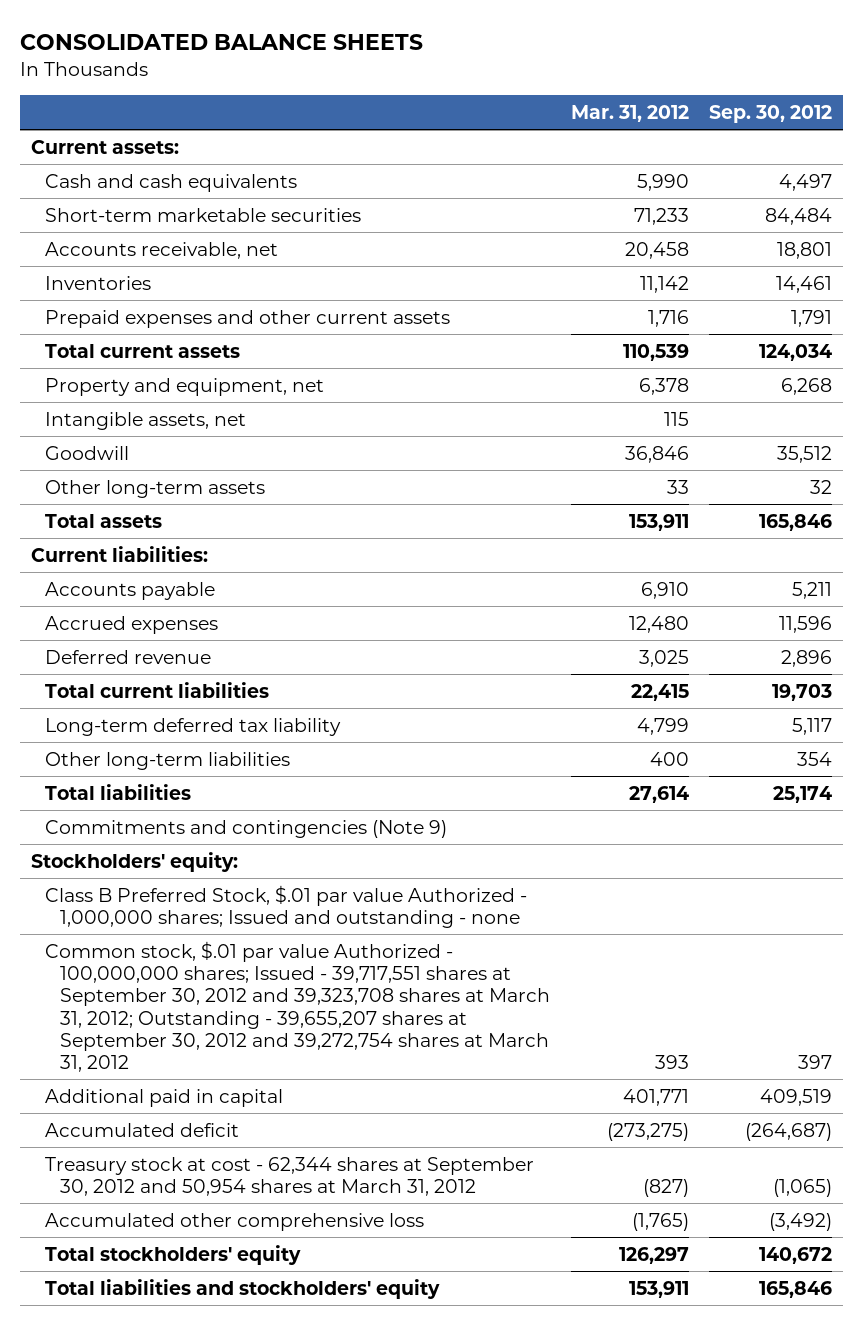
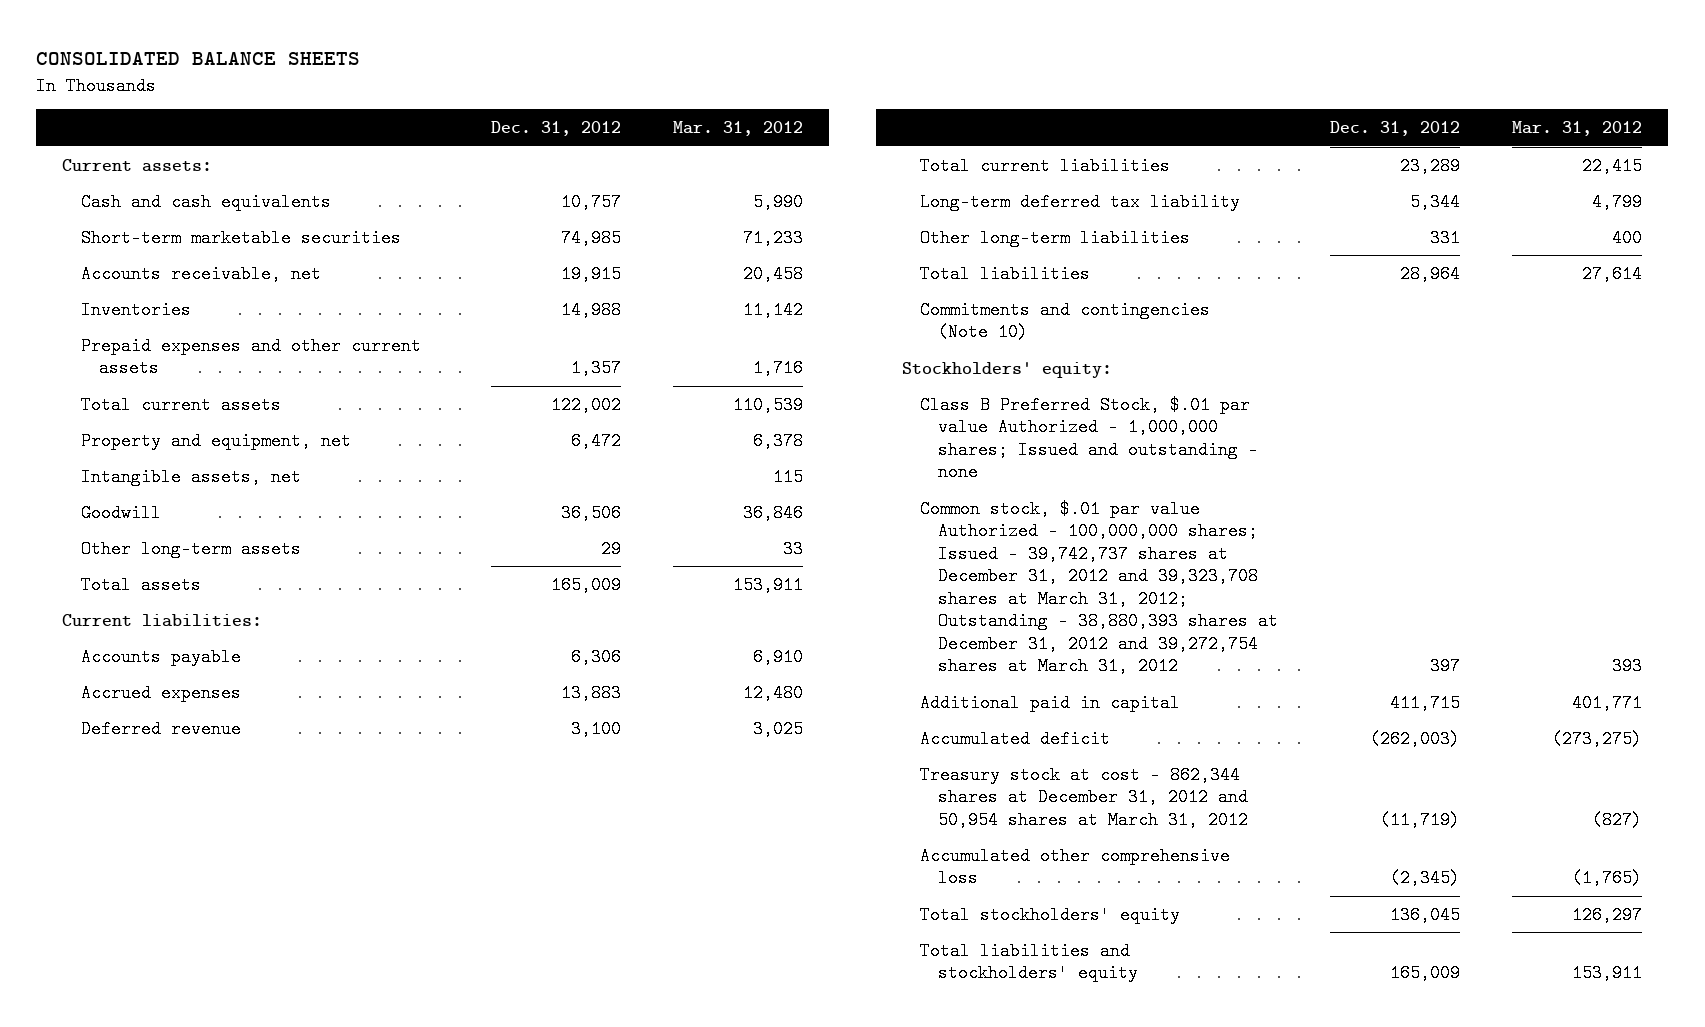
- | Mar. 31, 2012 | Sep. 30, 2012
+ | Dec. 31, 2012 | Mar. 31, 2012
- Commitments and contingencies (Note 9)
+ Commitments and contingencies (Note 10)
- Common stock, $.01 par value Authorized - 100,000,000 shares; Issued - 39,717,551 shares at September 30, 2012 and 39,323,708 shares at March 31, 2012; Outstanding - 39,655,207 shares at September 30, 2012 and 39,272,754 shares at March 31, 2012 | 393 | 397
+ Common stock, $.01 par value Authorized - 100,000,000 shares; Issued - 39,742,737 shares at December 31, 2012 and 39,323,708 shares at March 31, 2012; Outstanding - 38,880,393 shares at December 31, 2012 and 39,272,754 shares at March 31, 2012 | 397 | 393
- Treasury stock at cost - 62,344 shares at September 30, 2012 and 50,954 shares at March 31, 2012 | (827) | (1,065)
+ Treasury stock at cost - 862,344 shares at December 31, 2012 and 50,954 shares at March 31, 2012 | (11,719) | (827)

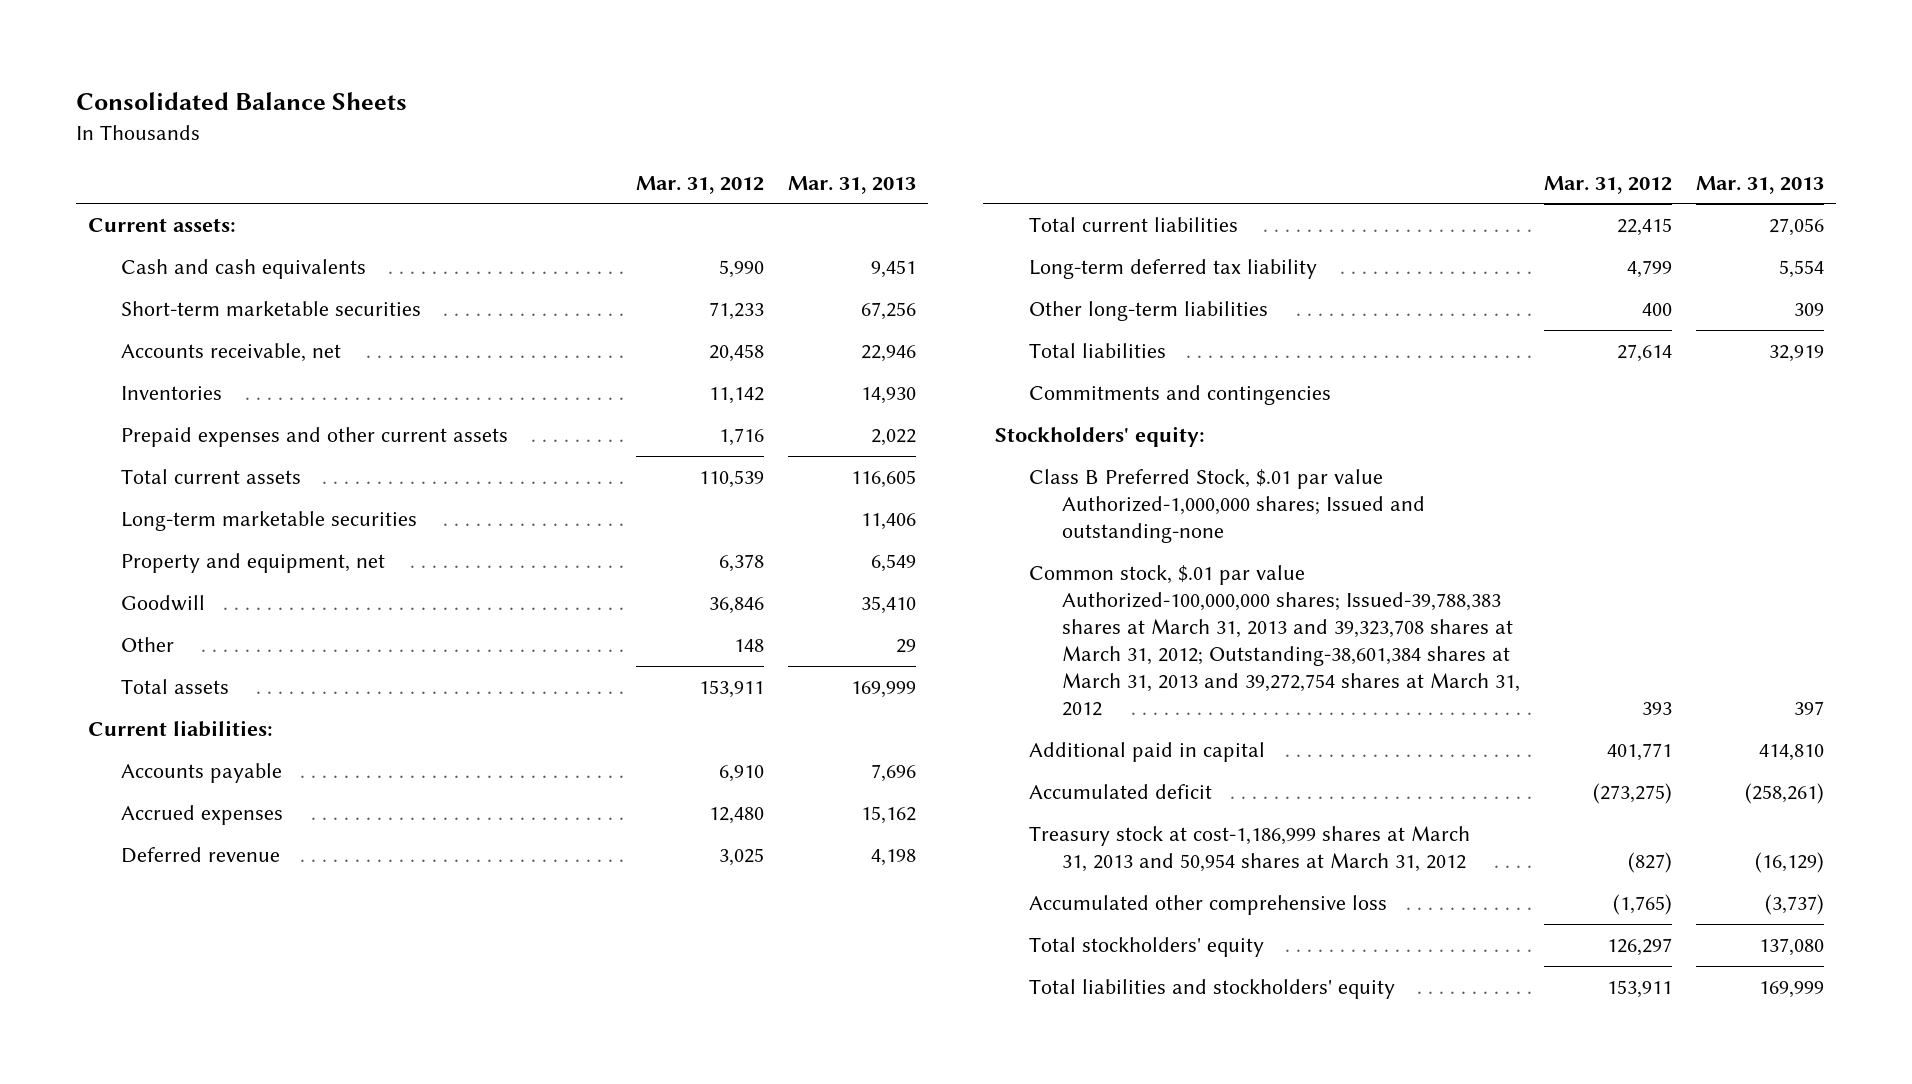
- CONSOLIDATED BALANCE SHEETS
+ Consolidated Balance Sheets
- | Dec. 31, 2012 | Mar. 31, 2012
+ | Mar. 31, 2012 | Mar. 31, 2013
+ Long-term marketable securities | | 11,406
- Intangible assets, net | | 115
- Other long-term assets | 29 | 33
+ Other | 148 | 29
- Commitments and contingencies (Note 10)
+ Commitments and contingencies
- Class B Preferred Stock, $.01 par value Authorized - 1,000,000 shares; Issued and outstanding - none
- Common stock, $.01 par value Authorized - 100,000,000 shares; Issued - 39,742,737 shares at December 31, 2012 and 39,323,708 shares at March 31, 2012; Outstanding - 38,880,393 shares at December 31, 2012 and 39,272,754 shares at March 31, 2012 | 397 | 393
+ Class B Preferred Stock, $.01 par value Authorized-1,000,000 shares; Issued and outstanding-none
+ Common stock, $.01 par value Authorized-100,000,000 shares; Issued-39,788,383 shares at March 31, 2013 and 39,323,708 shares at March 31, 2012; Outstanding-38,601,384 shares at March 31, 2013 and 39,272,754 shares at March 31, 2012 | 393 | 397
- Treasury stock at cost - 862,344 shares at December 31, 2012 and 50,954 shares at March 31, 2012 | (11,719) | (827)
+ Treasury stock at cost-1,186,999 shares at March 31, 2013 and 50,954 shares at March 31, 2012 | (827) | (16,129)

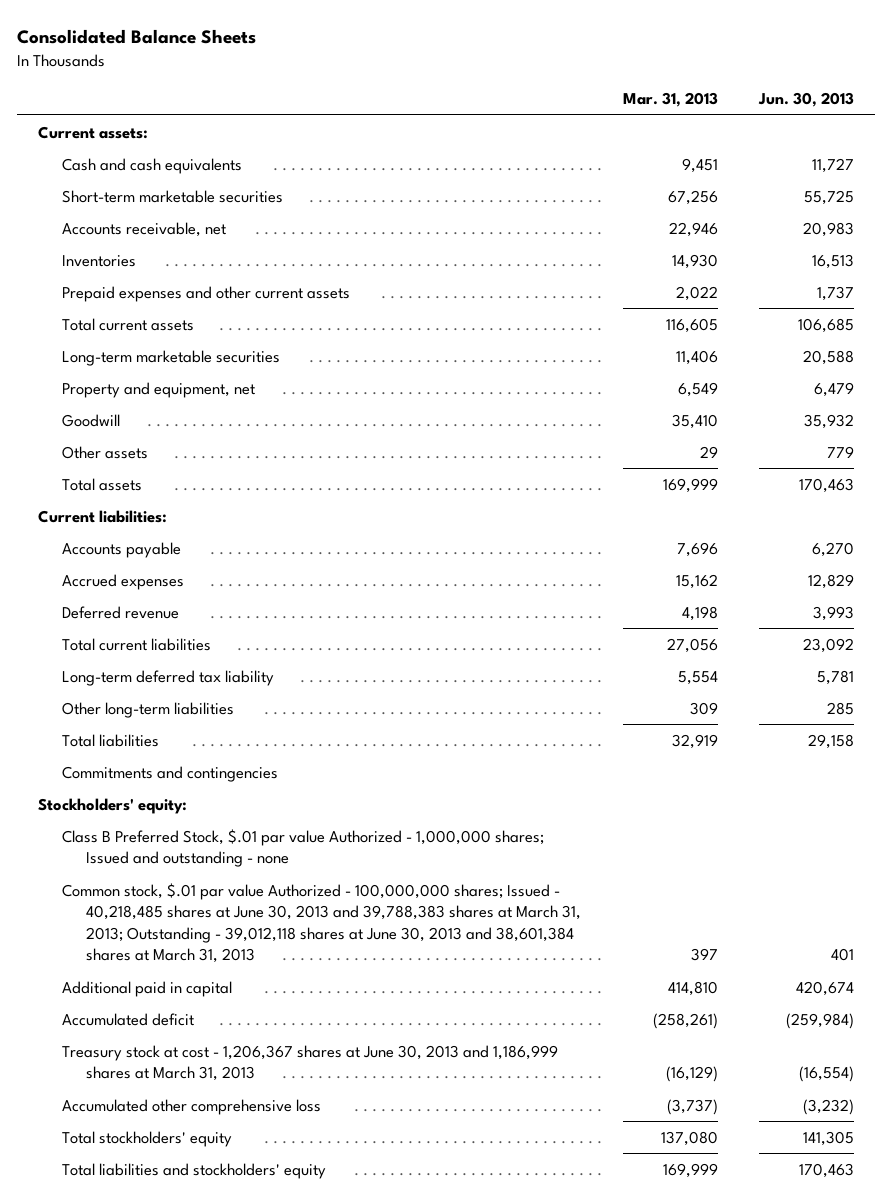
- | Mar. 31, 2012 | Mar. 31, 2013
+ | Mar. 31, 2013 | Jun. 30, 2013
- Other | 148 | 29
+ Other assets | 29 | 779
- Class B Preferred Stock, $.01 par value Authorized-1,000,000 shares; Issued and outstanding-none
- Common stock, $.01 par value Authorized-100,000,000 shares; Issued-39,788,383 shares at March 31, 2013 and 39,323,708 shares at March 31, 2012; Outstanding-38,601,384 shares at March 31, 2013 and 39,272,754 shares at March 31, 2012 | 393 | 397
+ Class B Preferred Stock, $.01 par value Authorized - 1,000,000 shares; Issued and outstanding - none
+ Common stock, $.01 par value Authorized - 100,000,000 shares; Issued - 40,218,485 shares at June 30, 2013 and 39,788,383 shares at March 31, 2013; Outstanding - 39,012,118 shares at June 30, 2013 and 38,601,384 shares at March 31, 2013 | 397 | 401
- Treasury stock at cost-1,186,999 shares at March 31, 2013 and 50,954 shares at March 31, 2012 | (827) | (16,129)
+ Treasury stock at cost - 1,206,367 shares at June 30, 2013 and 1,186,999 shares at March 31, 2013 | (16,129) | (16,554)

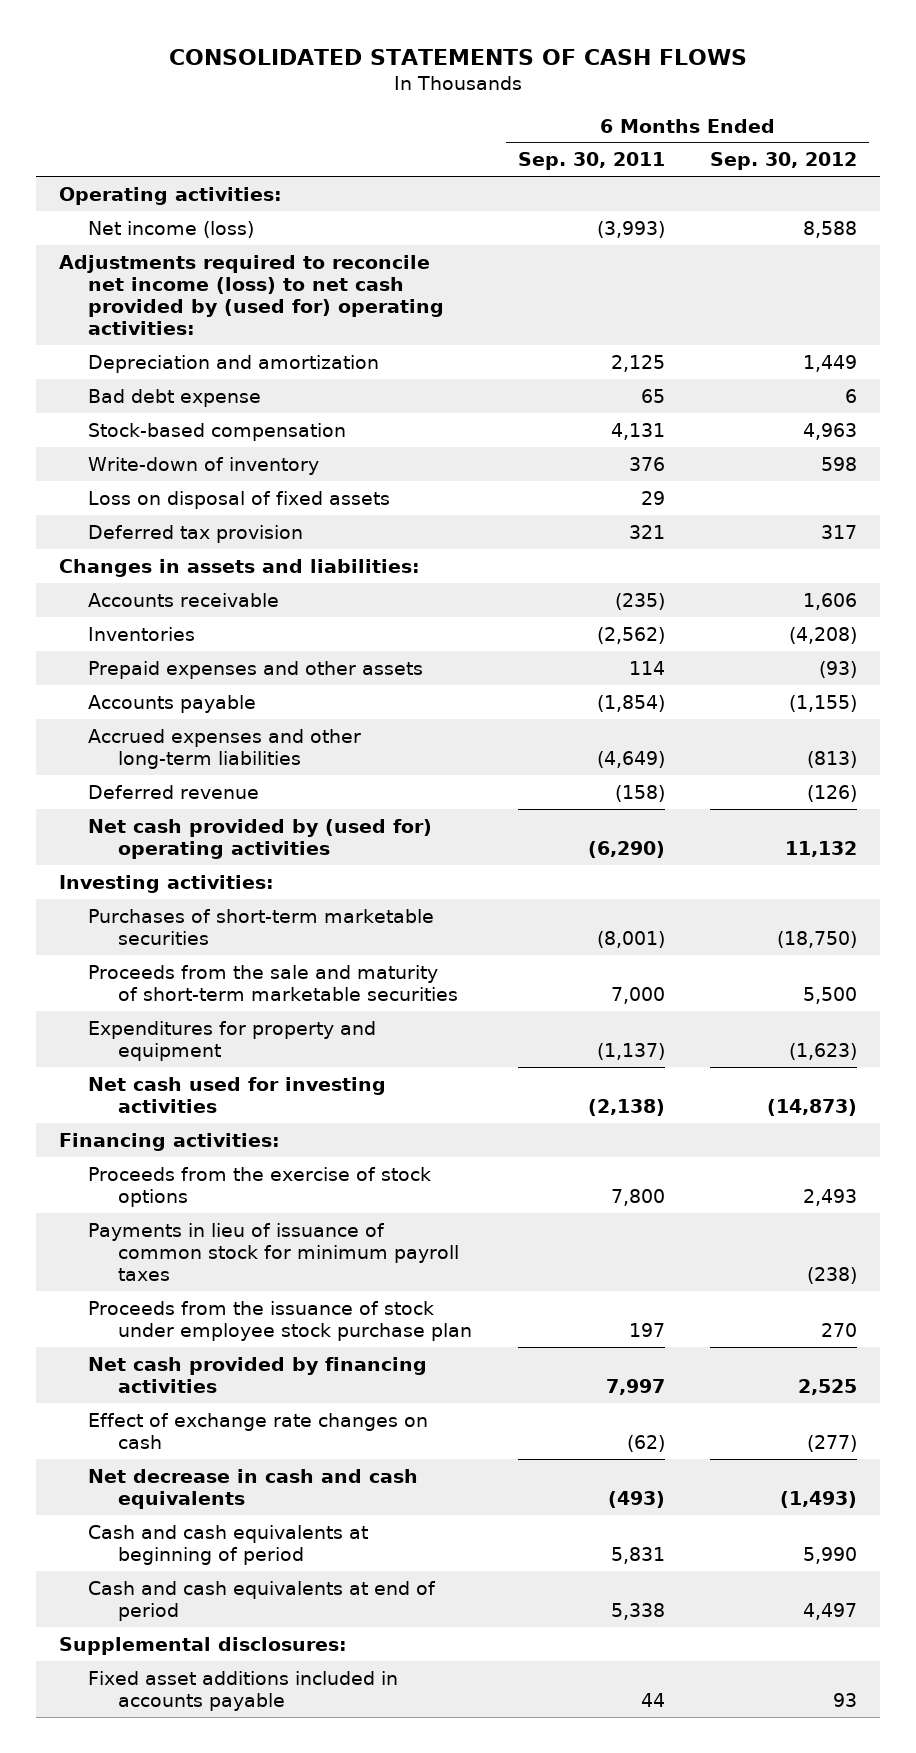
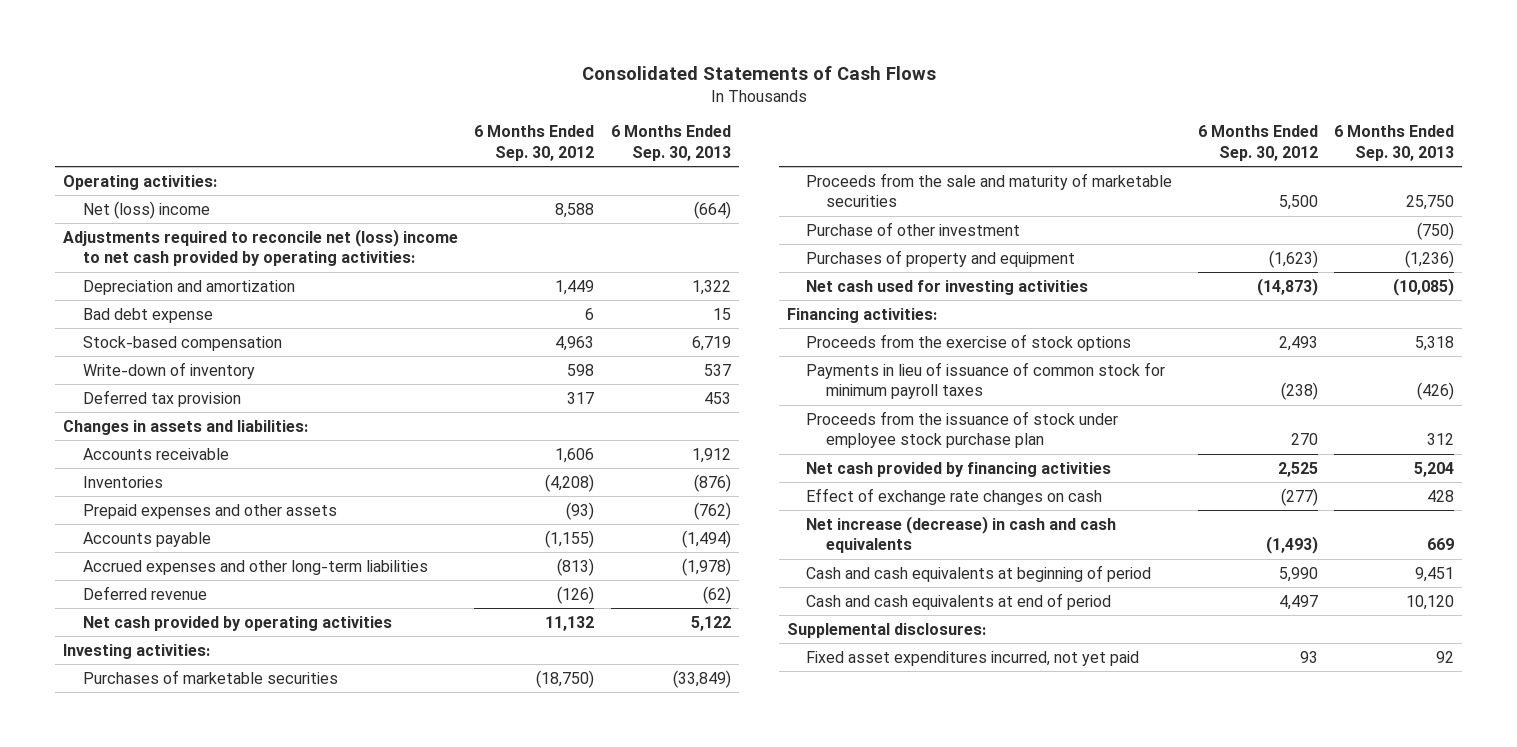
- CONSOLIDATED STATEMENTS OF CASH FLOWS
+ Consolidated Statements of Cash Flows
- | 6 Months Ended Sep. 30, 2011 | 6 Months Ended Sep. 30, 2012
+ | 6 Months Ended Sep. 30, 2012 | 6 Months Ended Sep. 30, 2013
- Net income (loss) | (3,993) | 8,588
- Adjustments required to reconcile net income (loss) to net cash provided by (used for) operating activities:
+ Net (loss) income | 8,588 | (664)
+ Adjustments required to reconcile net (loss) income to net cash provided by operating activities:
- Loss on disposal of fixed assets | 29 |
- Net cash provided by (used for) operating activities | (6,290) | 11,132
+ Net cash provided by operating activities | 11,132 | 5,122
- Purchases of short-term marketable securities | (8,001) | (18,750)
- Proceeds from the sale and maturity of short-term marketable securities | 7,000 | 5,500
- Expenditures for property and equipment | (1,137) | (1,623)
+ Purchases of marketable securities | (18,750) | (33,849)
+ Proceeds from the sale and maturity of marketable securities | 5,500 | 25,750
+ Purchase of other investment | | (750)
+ Purchases of property and equipment | (1,623) | (1,236)
- Net decrease in cash and cash equivalents | (493) | (1,493)
+ Net increase (decrease) in cash and cash equivalents | (1,493) | 669
- Fixed asset additions included in accounts payable | 44 | 93
+ Fixed asset expenditures incurred, not yet paid | 93 | 92

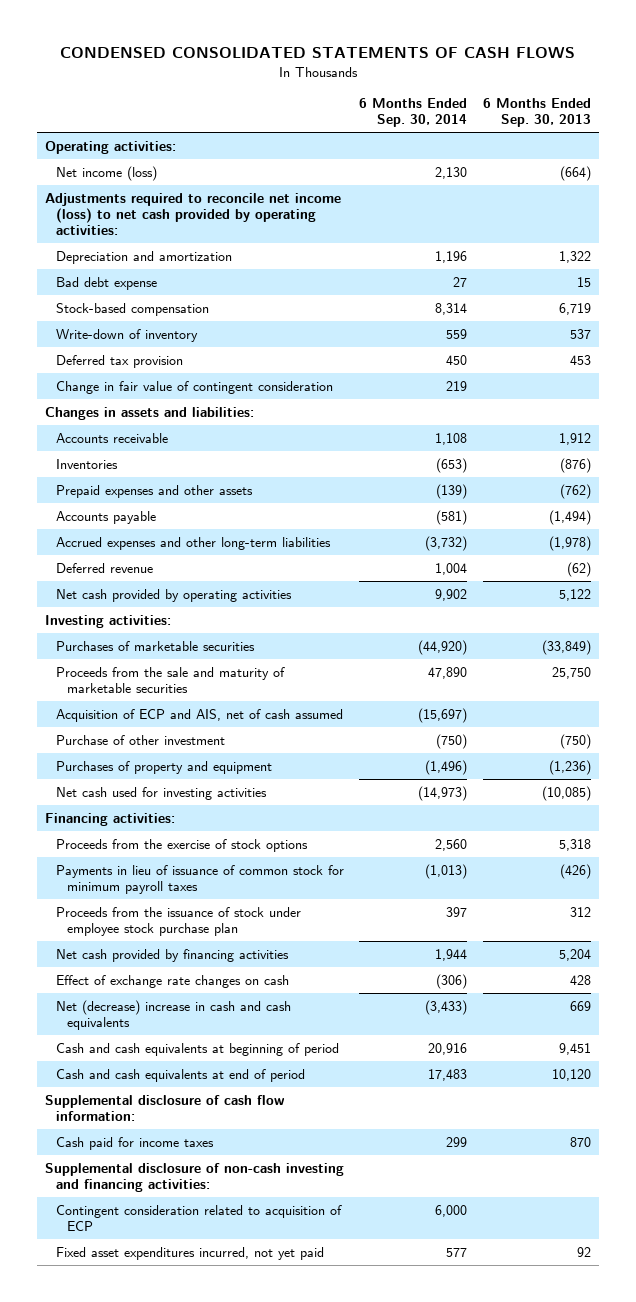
- Consolidated Statements of Cash Flows
+ CONDENSED CONSOLIDATED STATEMENTS OF CASH FLOWS
- | 6 Months Ended Sep. 30, 2012 | 6 Months Ended Sep. 30, 2013
+ | 6 Months Ended Sep. 30, 2014 | 6 Months Ended Sep. 30, 2013
- Net (loss) income | 8,588 | (664)
- Adjustments required to reconcile net (loss) income to net cash provided by operating activities:
+ Net income (loss) | 2,130 | (664)
+ Adjustments required to reconcile net income (loss) to net cash provided by operating activities:
+ Change in fair value of contingent consideration | 219 |
+ Acquisition of ECP and AIS, net of cash assumed | (15,697) |
- Net increase (decrease) in cash and cash equivalents | (1,493) | 669
+ Net (decrease) increase in cash and cash equivalents | (3,433) | 669
- Supplemental disclosures:
+ Supplemental disclosure of cash flow information:
+ Cash paid for income taxes | 299 | 870
+ Supplemental disclosure of non-cash investing and financing activities:
+ Contingent consideration related to acquisition of ECP | 6,000 |

